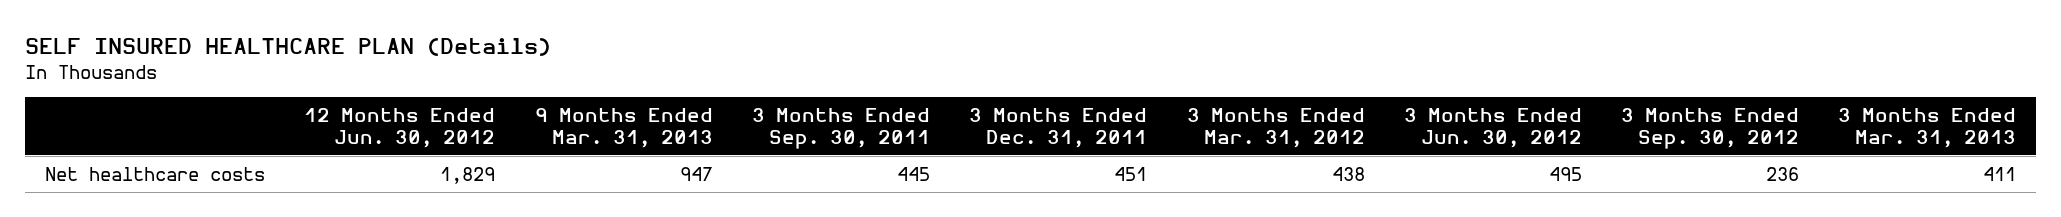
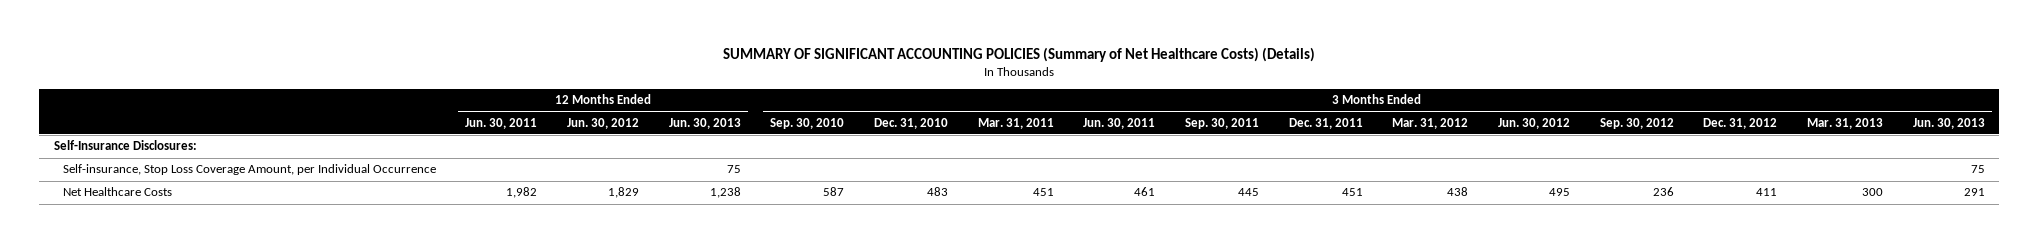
- SELF INSURED HEALTHCARE PLAN (Details)
+ SUMMARY OF SIGNIFICANT ACCOUNTING POLICIES (Summary of Net Healthcare Costs) (Details)
- | 12 Months Ended Jun. 30, 2012 | 9 Months Ended Mar. 31, 2013 | 3 Months Ended Sep. 30, 2011 | 3 Months Ended Dec. 31, 2011 | 3 Months Ended Mar. 31, 2012 | 3 Months Ended Jun. 30, 2012 | 3 Months Ended Sep. 30, 2012 | 3 Months Ended Mar. 31, 2013
+ | 12 Months Ended Jun. 30, 2011 | 12 Months Ended Jun. 30, 2012 | 12 Months Ended Jun. 30, 2013 | 3 Months Ended Sep. 30, 2010 | 3 Months Ended Dec. 31, 2010 | 3 Months Ended Mar. 31, 2011 | 3 Months Ended Jun. 30, 2011 | 3 Months Ended Sep. 30, 2011 | 3 Months Ended Dec. 31, 2011 | 3 Months Ended Mar. 31, 2012 | 3 Months Ended Jun. 30, 2012 | 3 Months Ended Sep. 30, 2012 | 3 Months Ended Dec. 31, 2012 | 3 Months Ended Mar. 31, 2013 | 3 Months Ended Jun. 30, 2013
- Net healthcare costs | 1,829 | 947 | 445 | 451 | 438 | 495 | 236 | 411
+ Self-Insurance Disclosures:
+ Self-insurance, Stop Loss Coverage Amount, per Individual Occurrence | | | 75 | | | | | | | | | | | | 75
+ Net Healthcare Costs | 1,982 | 1,829 | 1,238 | 587 | 483 | 451 | 461 | 445 | 451 | 438 | 495 | 236 | 411 | 300 | 291

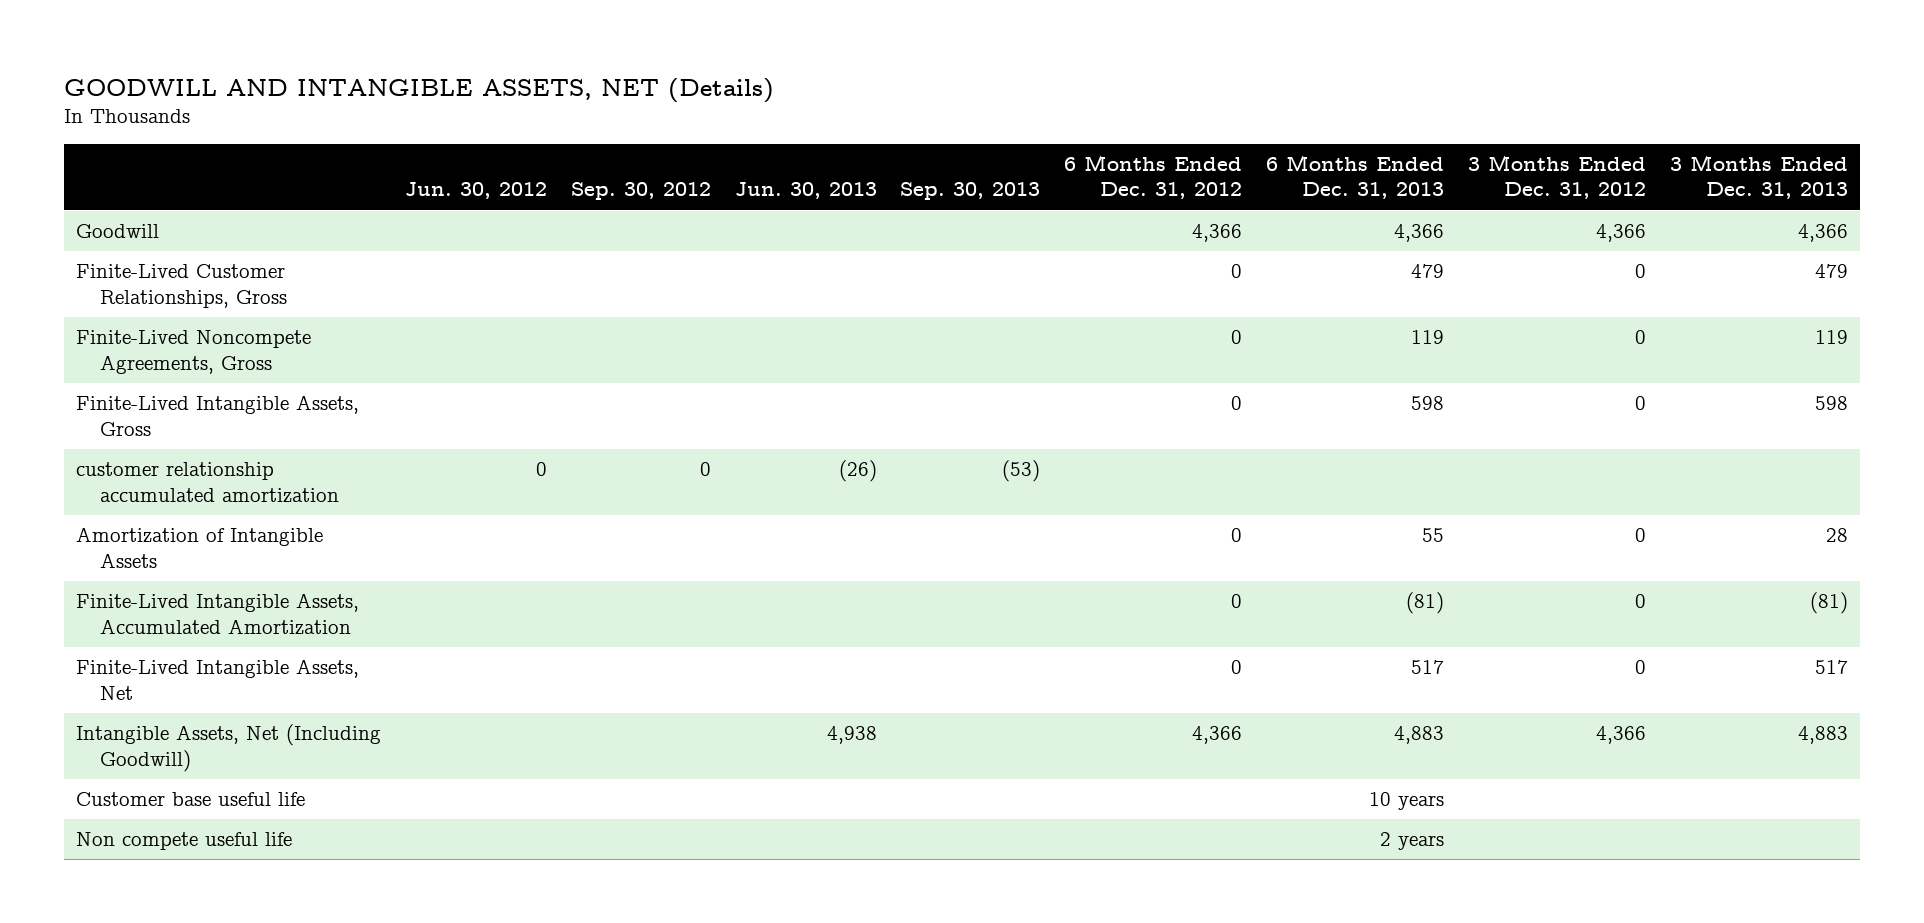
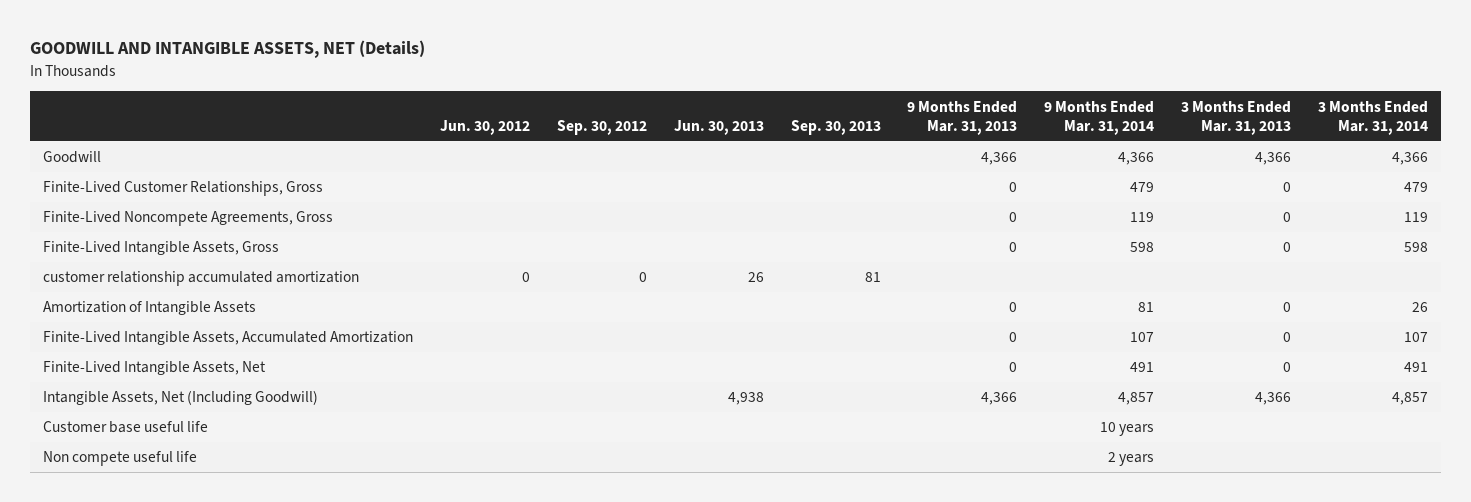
- | Jun. 30, 2012 | Sep. 30, 2012 | Jun. 30, 2013 | Sep. 30, 2013 | 6 Months Ended Dec. 31, 2012 | 6 Months Ended Dec. 31, 2013 | 3 Months Ended Dec. 31, 2012 | 3 Months Ended Dec. 31, 2013
+ | Jun. 30, 2012 | Sep. 30, 2012 | Jun. 30, 2013 | Sep. 30, 2013 | 9 Months Ended Mar. 31, 2013 | 9 Months Ended Mar. 31, 2014 | 3 Months Ended Mar. 31, 2013 | 3 Months Ended Mar. 31, 2014
- customer relationship accumulated amortization | 0 | 0 | (26) | (53) | | | |
+ customer relationship accumulated amortization | 0 | 0 | 26 | 81 | | | |

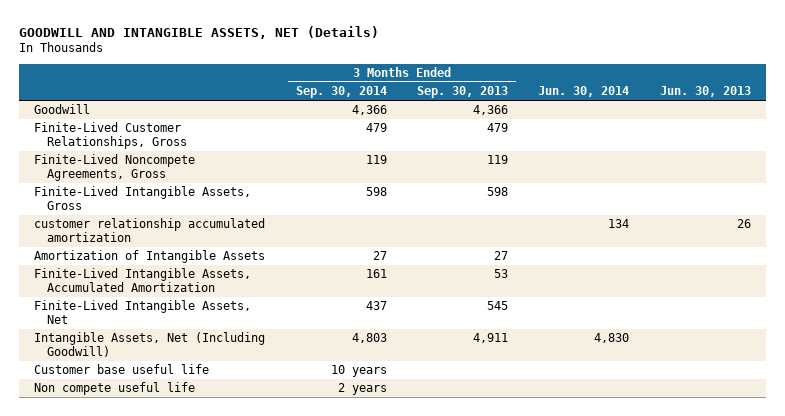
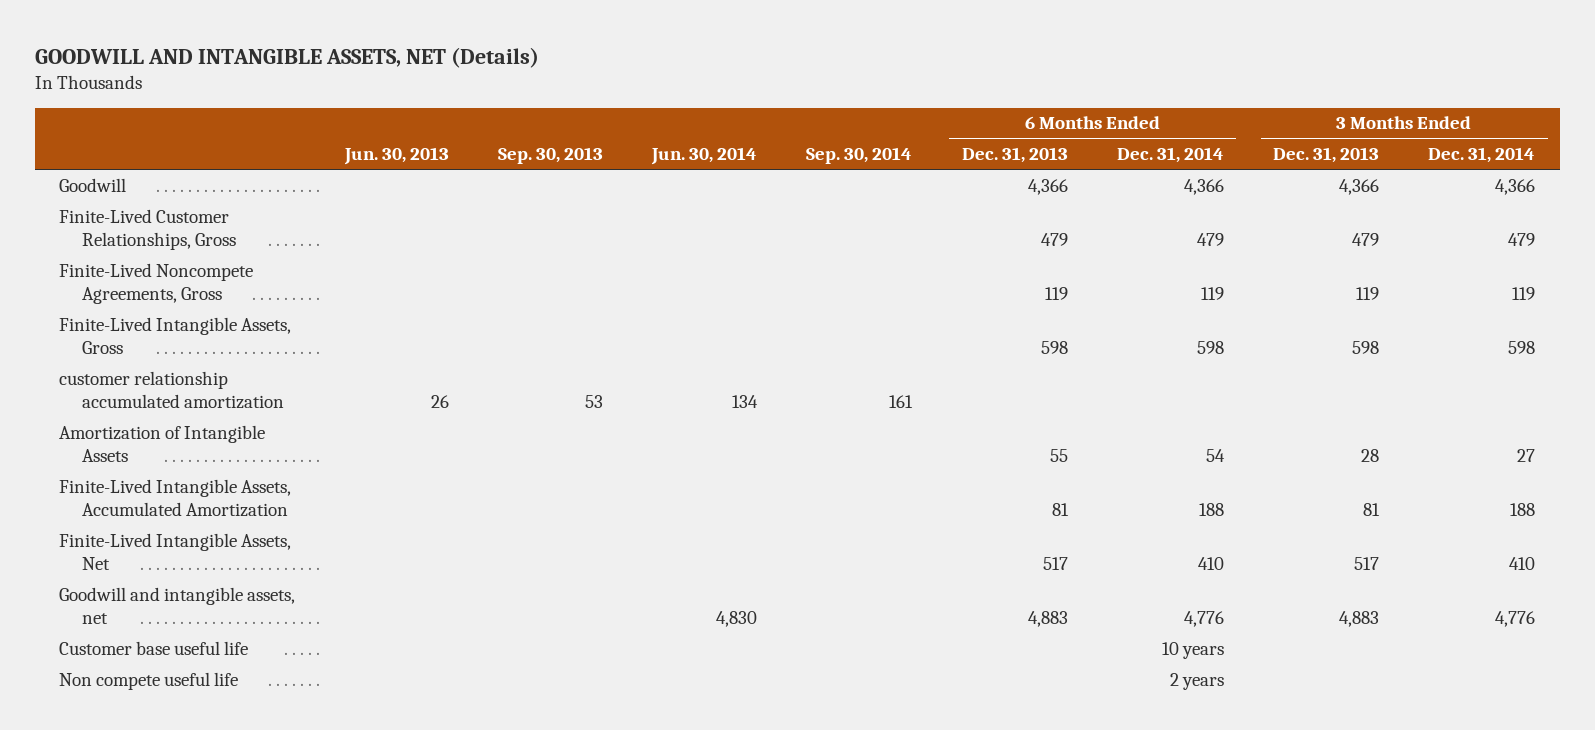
- | 3 Months Ended Sep. 30, 2014 | 3 Months Ended Sep. 30, 2013 | Jun. 30, 2014 | Jun. 30, 2013
+ | Jun. 30, 2013 | Sep. 30, 2013 | Jun. 30, 2014 | Sep. 30, 2014 | 6 Months Ended Dec. 31, 2013 | 6 Months Ended Dec. 31, 2014 | 3 Months Ended Dec. 31, 2013 | 3 Months Ended Dec. 31, 2014
- Intangible Assets, Net (Including Goodwill) | 4,803 | 4,911 | 4,830 |
+ Goodwill and intangible assets, net | | | 4,830 | | 4,883 | 4,776 | 4,883 | 4,776

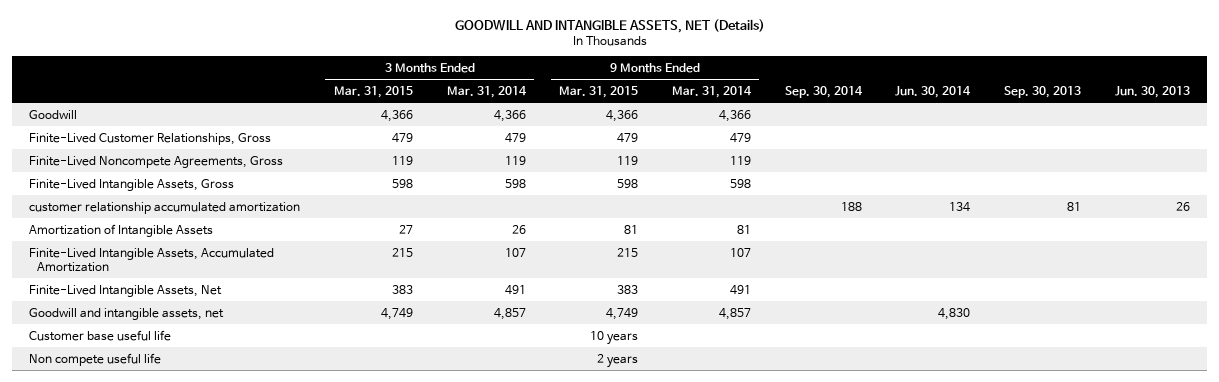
- | Jun. 30, 2013 | Sep. 30, 2013 | Jun. 30, 2014 | Sep. 30, 2014 | 6 Months Ended Dec. 31, 2013 | 6 Months Ended Dec. 31, 2014 | 3 Months Ended Dec. 31, 2013 | 3 Months Ended Dec. 31, 2014
+ | 3 Months Ended Mar. 31, 2015 | 3 Months Ended Mar. 31, 2014 | 9 Months Ended Mar. 31, 2015 | 9 Months Ended Mar. 31, 2014 | Sep. 30, 2014 | Jun. 30, 2014 | Sep. 30, 2013 | Jun. 30, 2013
- customer relationship accumulated amortization | 26 | 53 | 134 | 161 | | | |
+ customer relationship accumulated amortization | | | | | 188 | 134 | 81 | 26

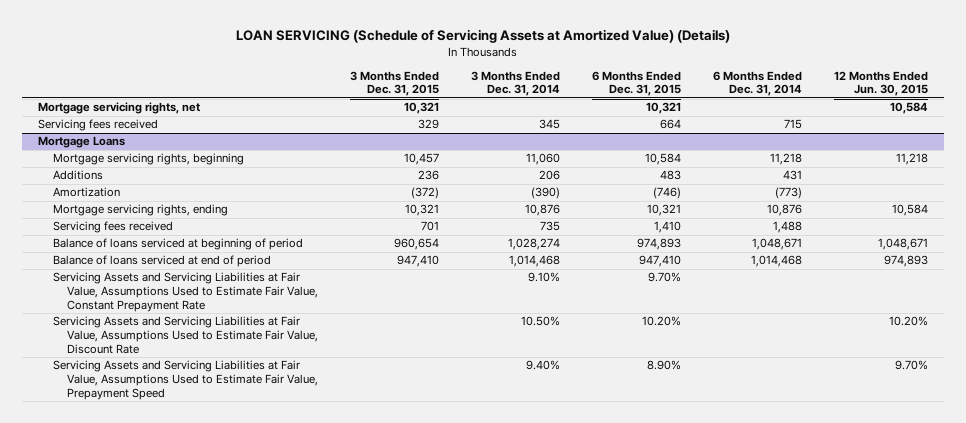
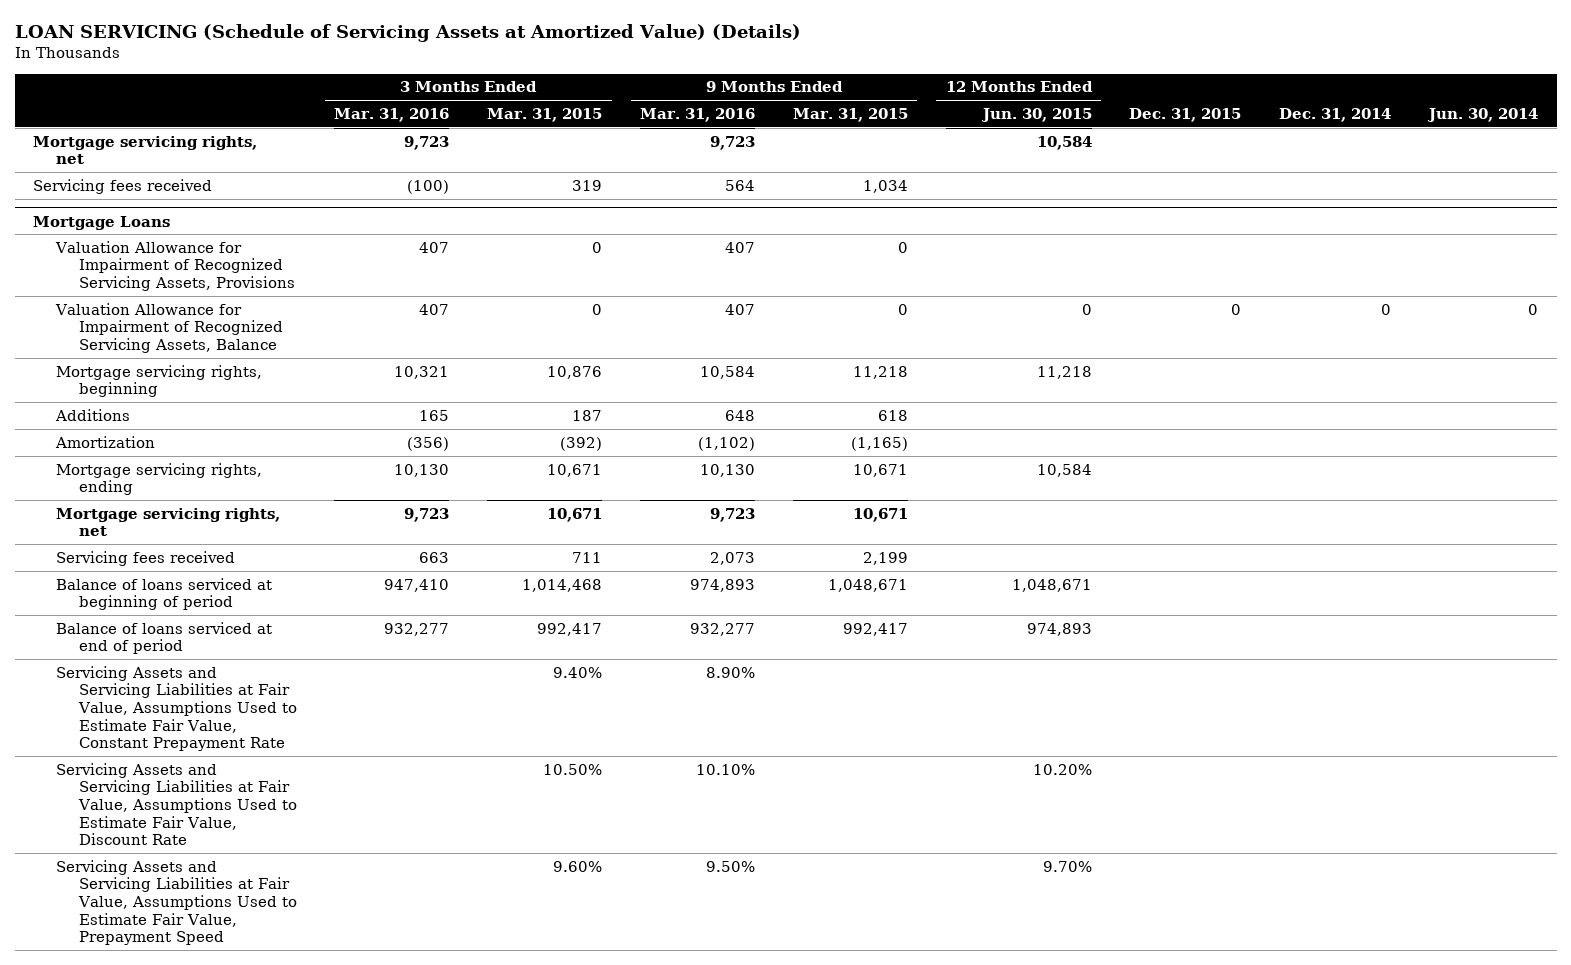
- | 3 Months Ended Dec. 31, 2015 | 3 Months Ended Dec. 31, 2014 | 6 Months Ended Dec. 31, 2015 | 6 Months Ended Dec. 31, 2014 | 12 Months Ended Jun. 30, 2015
+ | 3 Months Ended Mar. 31, 2016 | 3 Months Ended Mar. 31, 2015 | 9 Months Ended Mar. 31, 2016 | 9 Months Ended Mar. 31, 2015 | 12 Months Ended Jun. 30, 2015 | Dec. 31, 2015 | Dec. 31, 2014 | Jun. 30, 2014
@ Mortgage Loans
+ Valuation Allowance for Impairment of Recognized Servicing Assets, Provisions | 407 | 0 | 407 | 0 | | | |
+ Valuation Allowance for Impairment of Recognized Servicing Assets, Balance | 407 | 0 | 407 | 0 | 0 | 0 | 0 | 0
+ Mortgage servicing rights, net | 9,723 | 10,671 | 9,723 | 10,671 | | | |

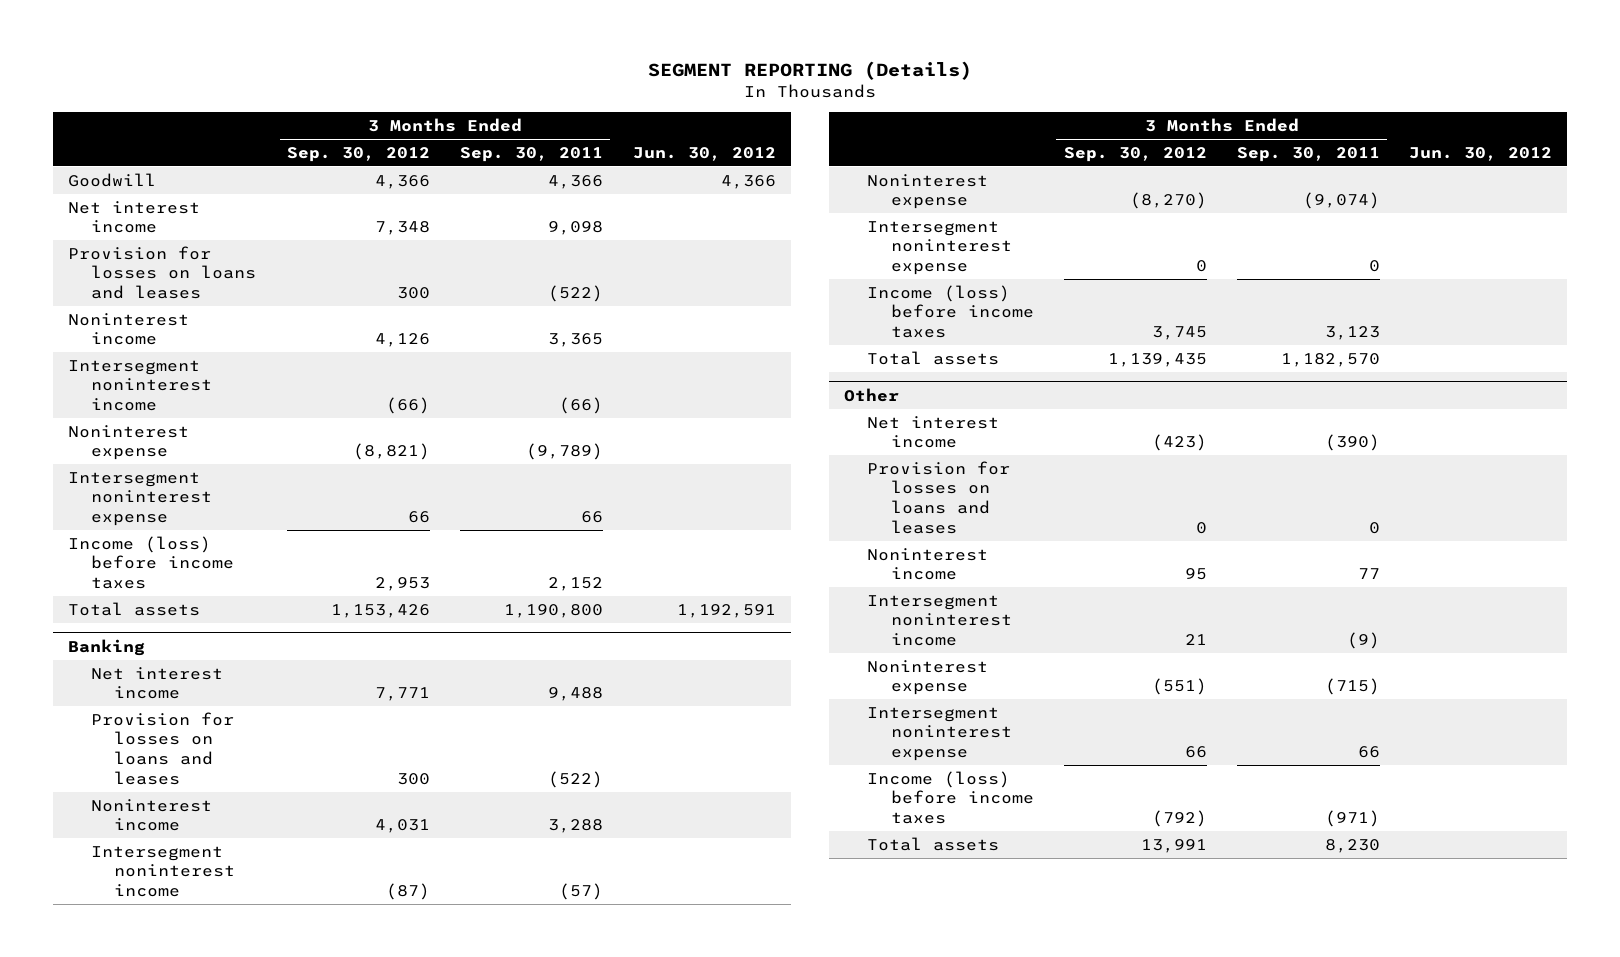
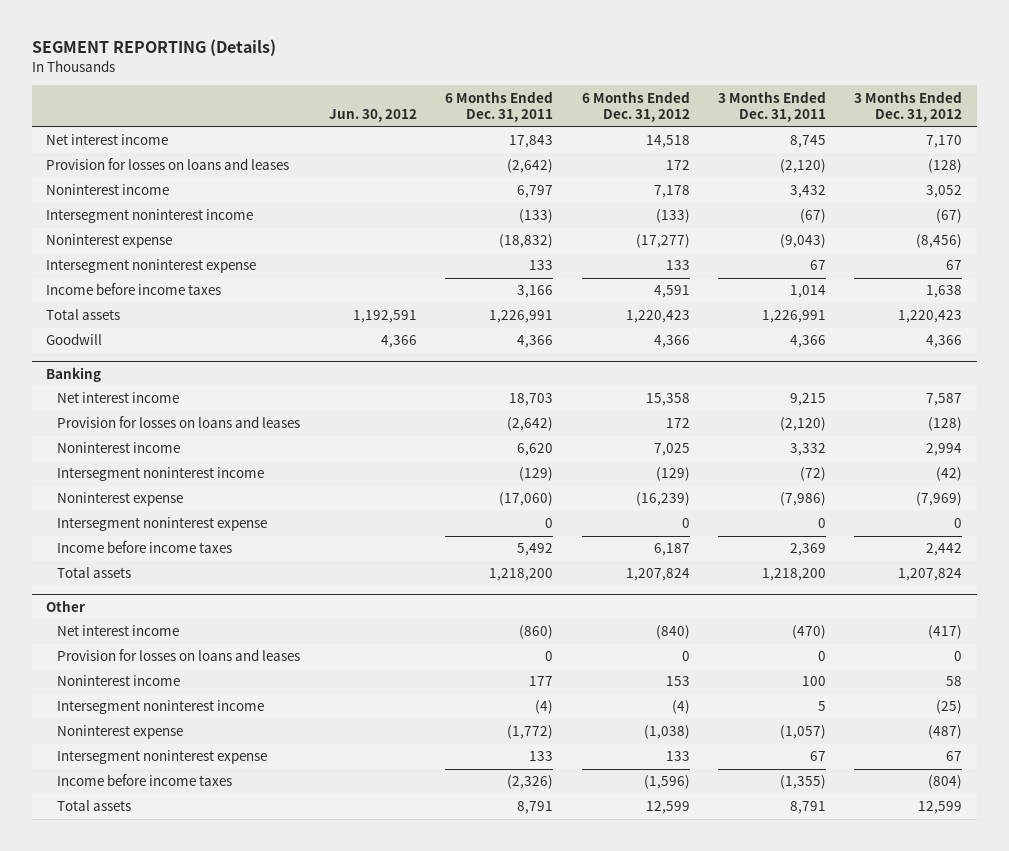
- | 3 Months Ended Sep. 30, 2012 | 3 Months Ended Sep. 30, 2011 | Jun. 30, 2012
+ | Jun. 30, 2012 | 6 Months Ended Dec. 31, 2011 | 6 Months Ended Dec. 31, 2012 | 3 Months Ended Dec. 31, 2011 | 3 Months Ended Dec. 31, 2012
- Income (loss) before income taxes | 2,953 | 2,152 |
+ Income before income taxes | | 3,166 | 4,591 | 1,014 | 1,638
moved down: Goodwill | 4,366 | 4,366 | 4,366 | 4,366 | 4,366
@ Banking
- Income (loss) before income taxes | 3,745 | 3,123 |
+ Income before income taxes | | 5,492 | 6,187 | 2,369 | 2,442
@ Other
- Income (loss) before income taxes | (792) | (971) |
+ Income before income taxes | | (2,326) | (1,596) | (1,355) | (804)

